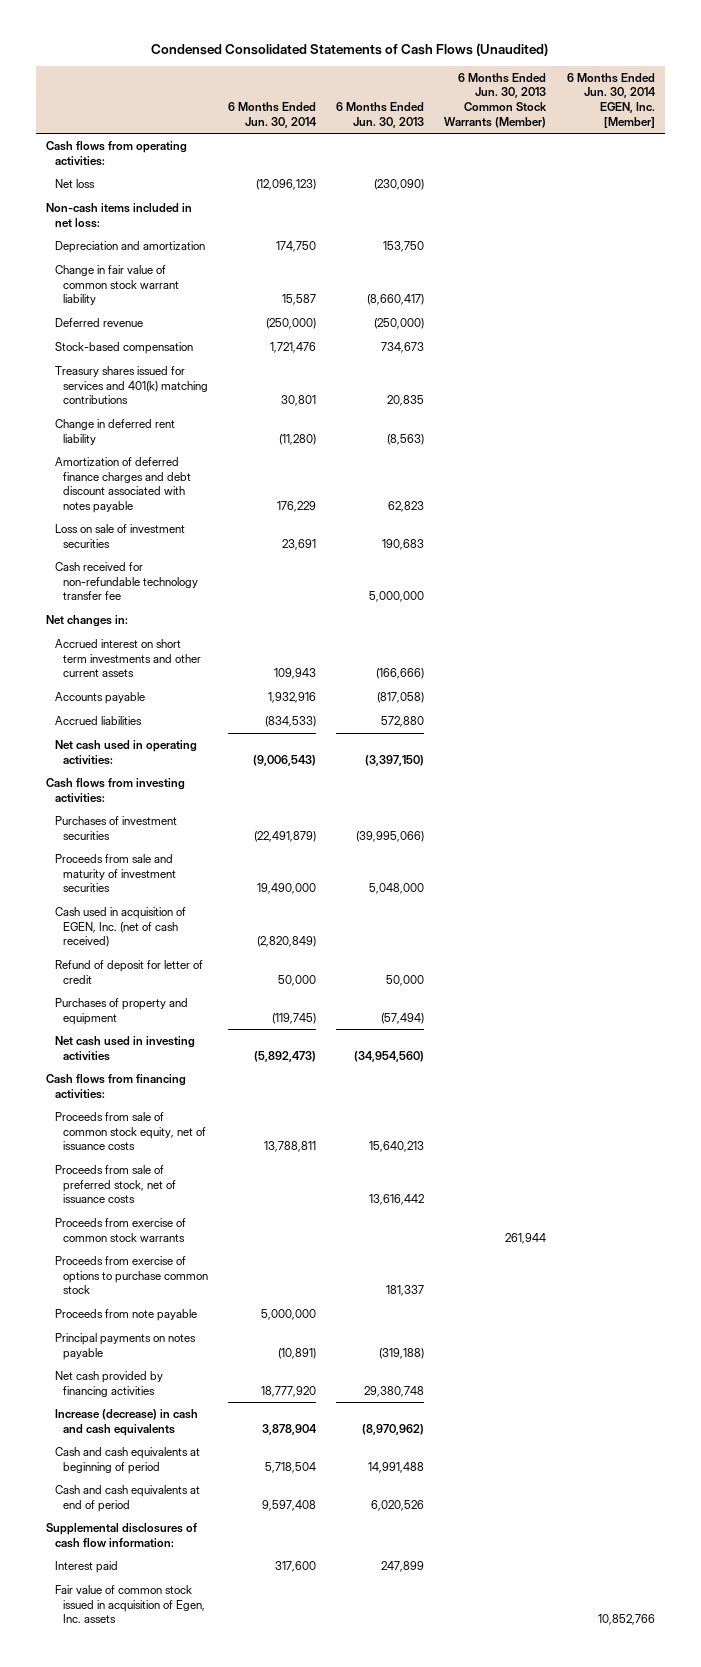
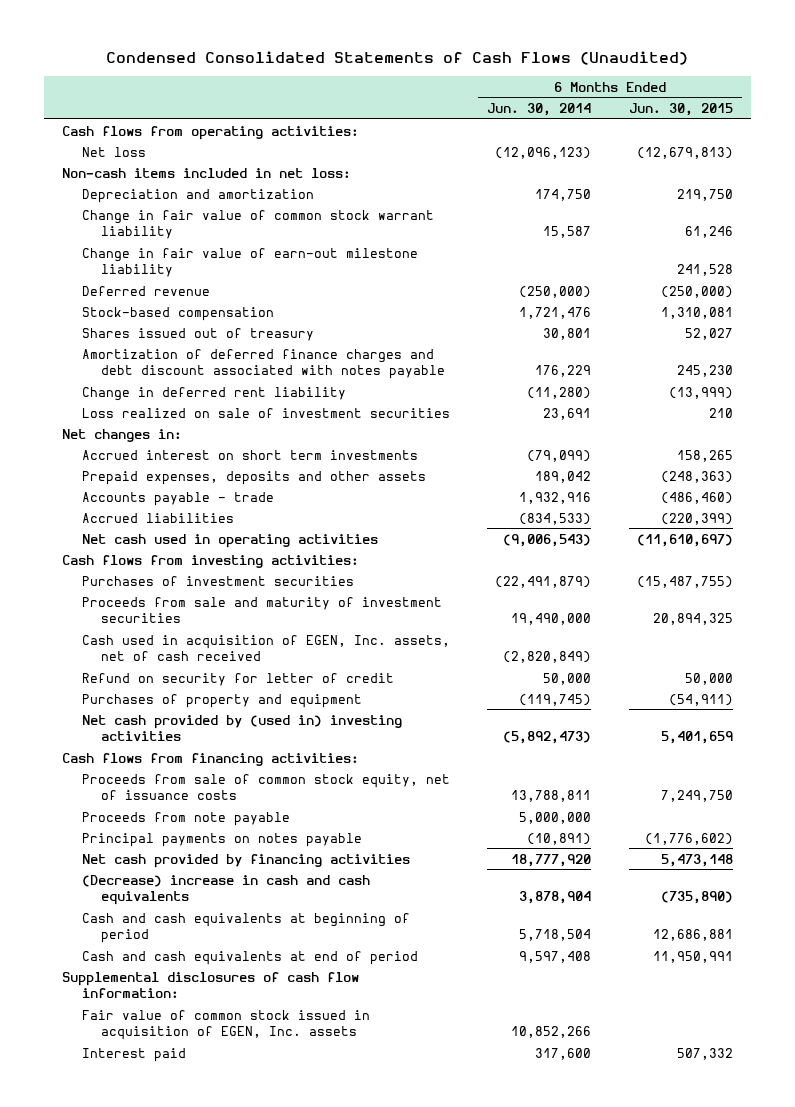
- | 6 Months Ended Jun. 30, 2014 | 6 Months Ended Jun. 30, 2013 | 6 Months Ended Jun. 30, 2013 Common Stock Warrants (Member) | 6 Months Ended Jun. 30, 2014 EGEN, Inc. [Member]
+ | 6 Months Ended Jun. 30, 2014 | 6 Months Ended Jun. 30, 2015
+ Change in fair value of earn-out milestone liability | | 241,528
- Treasury shares issued for services and 401(k) matching contributions | 30,801 | 20,835 | |
+ Shares issued out of treasury | 30,801 | 52,027
- Loss on sale of investment securities | 23,691 | 190,683 | |
- Cash received for non-refundable technology transfer fee | | 5,000,000 | |
moved down: Change in deferred rent liability | (11,280) | (13,999)
+ Loss realized on sale of investment securities | 23,691 | 210
- Accrued interest on short term investments and other current assets | 109,943 | (166,666) | |
- Accounts payable | 1,932,916 | (817,058) | |
+ Accrued interest on short term investments | (79,099) | 158,265
+ Prepaid expenses, deposits and other assets | 189,042 | (248,363)
+ Accounts payable - trade | 1,932,916 | (486,460)
- Net cash used in operating activities: | (9,006,543) | (3,397,150) | |
+ Net cash used in operating activities | (9,006,543) | (11,610,697)
- Cash used in acquisition of EGEN, Inc. (net of cash received) | (2,820,849) | | |
- Refund of deposit for letter of credit | 50,000 | 50,000 | |
+ Cash used in acquisition of EGEN, Inc. assets, net of cash received | (2,820,849) |
+ Refund on security for letter of credit | 50,000 | 50,000
- Net cash used in investing activities | (5,892,473) | (34,954,560) | |
+ Net cash provided by (used in) investing activities | (5,892,473) | 5,401,659
- Proceeds from sale of preferred stock, net of issuance costs | | 13,616,442 | |
- Proceeds from exercise of common stock warrants | | | 261,944 |
- Proceeds from exercise of options to purchase common stock | | 181,337 | |
- Increase (decrease) in cash and cash equivalents | 3,878,904 | (8,970,962) | |
+ (Decrease) increase in cash and cash equivalents | 3,878,904 | (735,890)
+ Fair value of common stock issued in acquisition of EGEN, Inc. assets | 10,852,266 |
- Fair value of common stock issued in acquisition of Egen, Inc. assets | | | | 10,852,766

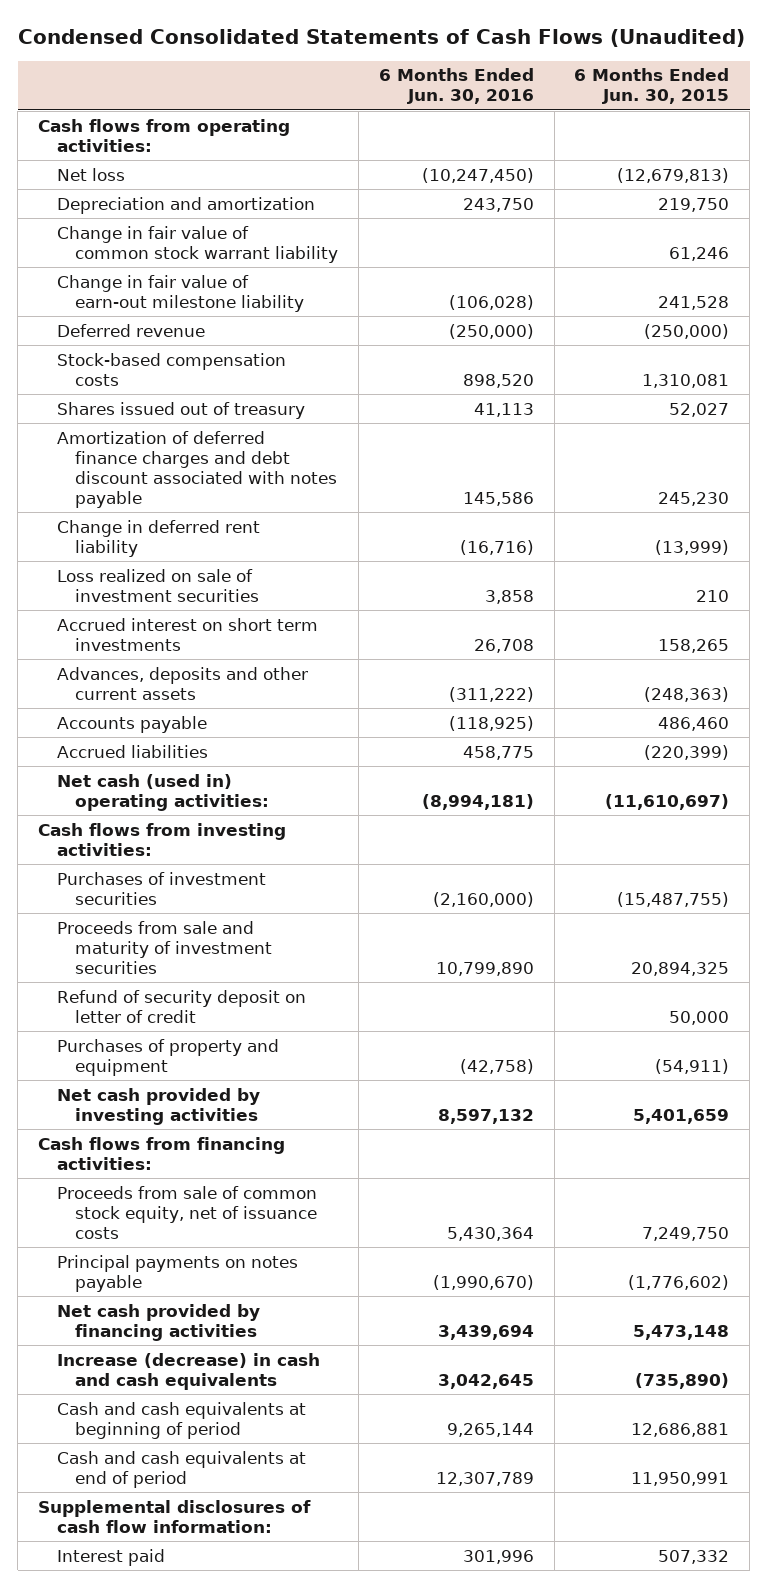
- | 6 Months Ended Jun. 30, 2014 | 6 Months Ended Jun. 30, 2015
+ | 6 Months Ended Jun. 30, 2016 | 6 Months Ended Jun. 30, 2015
- Non-cash items included in net loss:
- Stock-based compensation | 1,721,476 | 1,310,081
+ Stock-based compensation costs | 898,520 | 1,310,081
- Net changes in:
- Prepaid expenses, deposits and other assets | 189,042 | (248,363)
- Accounts payable - trade | 1,932,916 | (486,460)
+ Advances, deposits and other current assets | (311,222) | (248,363)
+ Accounts payable | (118,925) | 486,460
- Net cash used in operating activities | (9,006,543) | (11,610,697)
+ Net cash (used in) operating activities: | (8,994,181) | (11,610,697)
- Cash used in acquisition of EGEN, Inc. assets, net of cash received | (2,820,849) |
- Refund on security for letter of credit | 50,000 | 50,000
+ Refund of security deposit on letter of credit | | 50,000
- Net cash provided by (used in) investing activities | (5,892,473) | 5,401,659
+ Net cash provided by investing activities | 8,597,132 | 5,401,659
- Proceeds from note payable | 5,000,000 |
- (Decrease) increase in cash and cash equivalents | 3,878,904 | (735,890)
+ Increase (decrease) in cash and cash equivalents | 3,042,645 | (735,890)
- Fair value of common stock issued in acquisition of EGEN, Inc. assets | 10,852,266 |

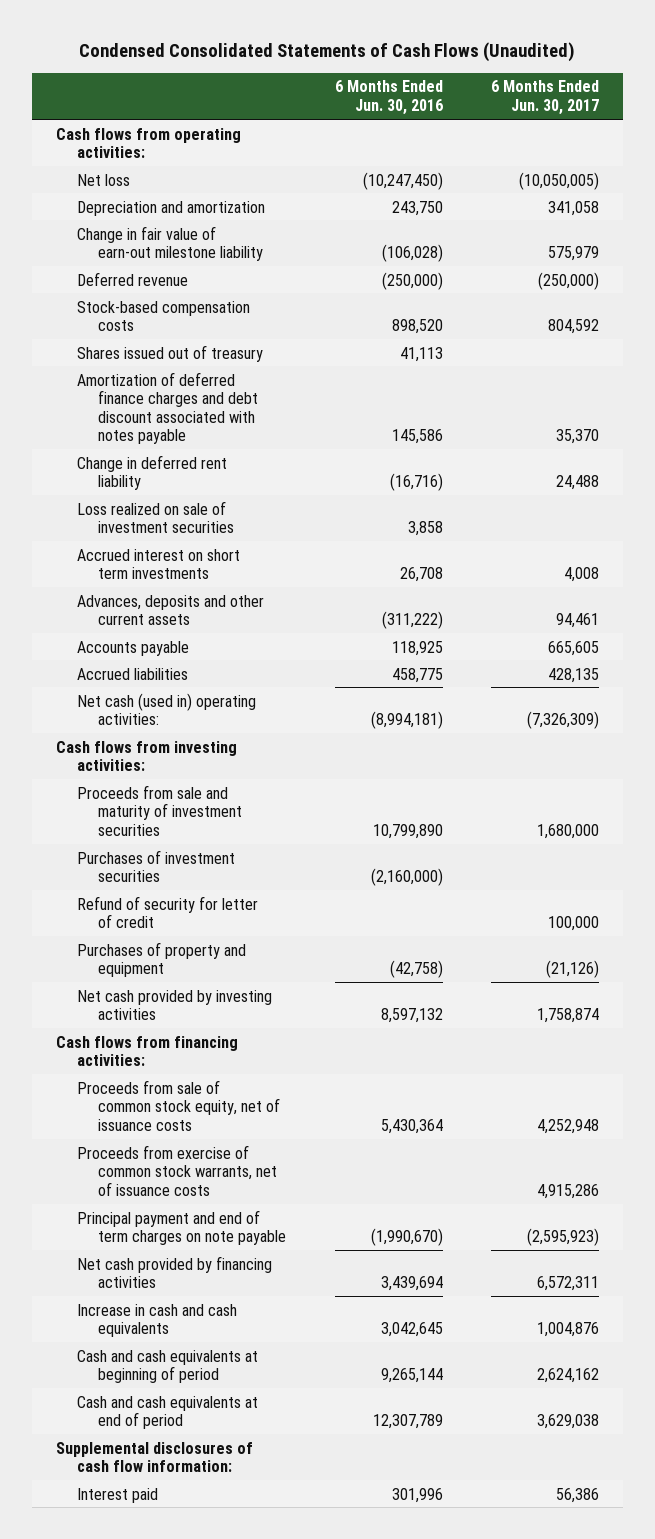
- | 6 Months Ended Jun. 30, 2016 | 6 Months Ended Jun. 30, 2015
+ | 6 Months Ended Jun. 30, 2016 | 6 Months Ended Jun. 30, 2017
- Change in fair value of common stock warrant liability | | 61,246
- Accounts payable | (118,925) | 486,460
+ Accounts payable | 118,925 | 665,605
- Refund of security deposit on letter of credit | | 50,000
moved down: Purchases of investment securities | (2,160,000) |
+ Refund of security for letter of credit | | 100,000
- Principal payments on notes payable | (1,990,670) | (1,776,602)
+ Proceeds from exercise of common stock warrants, net of issuance costs | | 4,915,286
+ Principal payment and end of term charges on note payable | (1,990,670) | (2,595,923)
- Increase (decrease) in cash and cash equivalents | 3,042,645 | (735,890)
+ Increase in cash and cash equivalents | 3,042,645 | 1,004,876

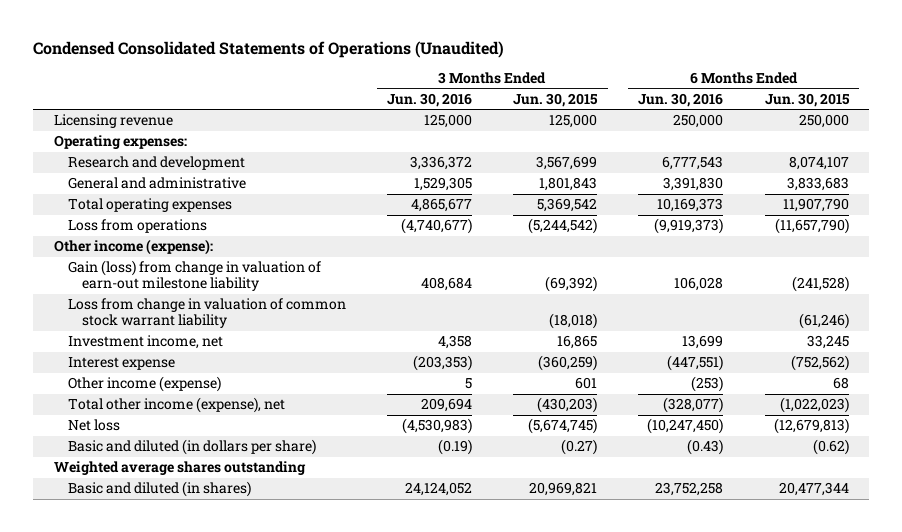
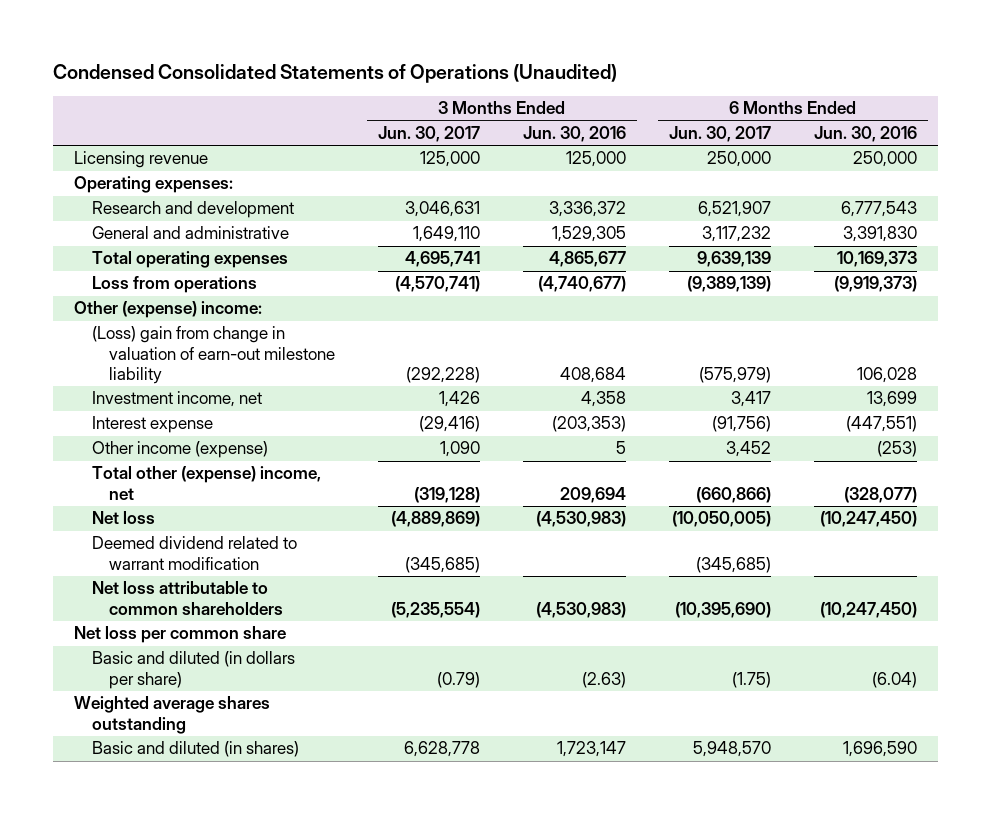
- | 3 Months Ended Jun. 30, 2016 | 3 Months Ended Jun. 30, 2015 | 6 Months Ended Jun. 30, 2016 | 6 Months Ended Jun. 30, 2015
+ | 3 Months Ended Jun. 30, 2017 | 3 Months Ended Jun. 30, 2016 | 6 Months Ended Jun. 30, 2017 | 6 Months Ended Jun. 30, 2016
- Other income (expense):
- Gain (loss) from change in valuation of earn-out milestone liability | 408,684 | (69,392) | 106,028 | (241,528)
- Loss from change in valuation of common stock warrant liability | | (18,018) | | (61,246)
+ Other (expense) income:
+ (Loss) gain from change in valuation of earn-out milestone liability | (292,228) | 408,684 | (575,979) | 106,028
- Total other income (expense), net | 209,694 | (430,203) | (328,077) | (1,022,023)
+ Total other (expense) income, net | (319,128) | 209,694 | (660,866) | (328,077)
- Basic and diluted (in dollars per share) | (0.19) | (0.27) | (0.43) | (0.62)
+ Deemed dividend related to warrant modification | (345,685) | | (345,685) |
+ Net loss attributable to common shareholders | (5,235,554) | (4,530,983) | (10,395,690) | (10,247,450)
+ Net loss per common share
+ Basic and diluted (in dollars per share) | (0.79) | (2.63) | (1.75) | (6.04)
- Basic and diluted (in shares) | 24,124,052 | 20,969,821 | 23,752,258 | 20,477,344
+ Basic and diluted (in shares) | 6,628,778 | 1,723,147 | 5,948,570 | 1,696,590

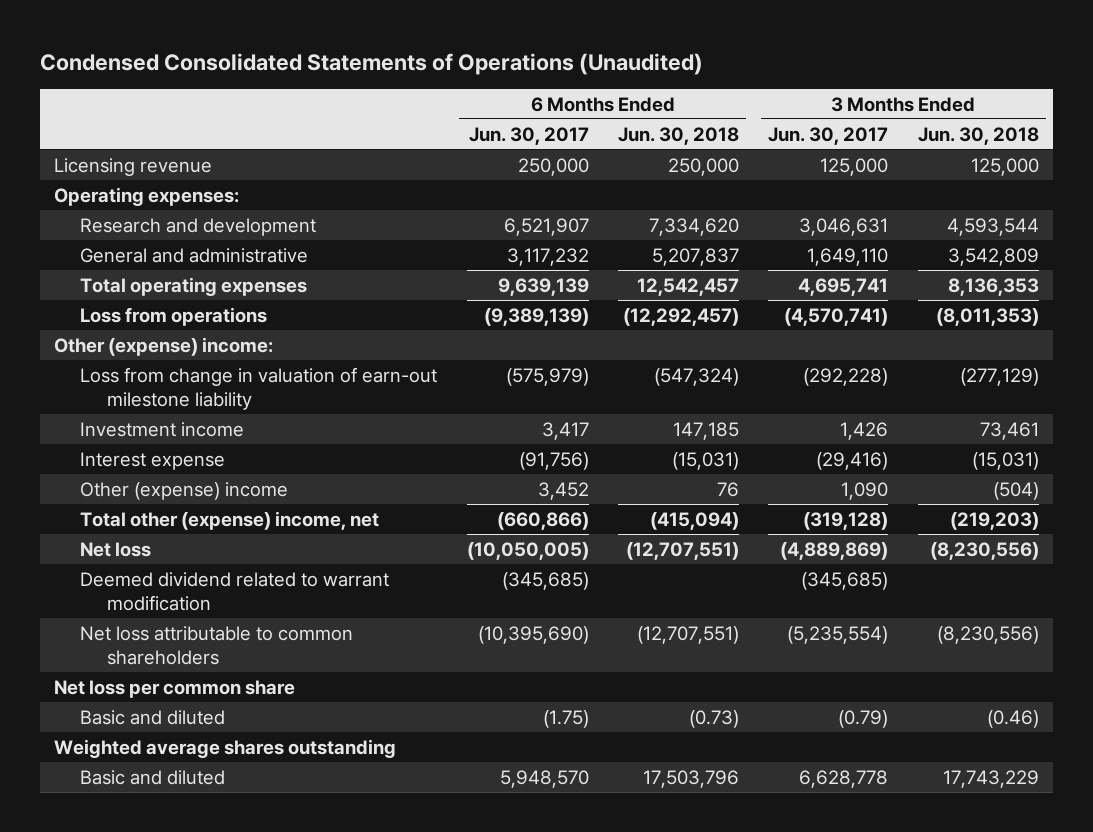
- | 3 Months Ended Jun. 30, 2017 | 3 Months Ended Jun. 30, 2016 | 6 Months Ended Jun. 30, 2017 | 6 Months Ended Jun. 30, 2016
+ | 6 Months Ended Jun. 30, 2017 | 6 Months Ended Jun. 30, 2018 | 3 Months Ended Jun. 30, 2017 | 3 Months Ended Jun. 30, 2018
- (Loss) gain from change in valuation of earn-out milestone liability | (292,228) | 408,684 | (575,979) | 106,028
- Investment income, net | 1,426 | 4,358 | 3,417 | 13,699
+ Loss from change in valuation of earn-out milestone liability | (575,979) | (547,324) | (292,228) | (277,129)
+ Investment income | 3,417 | 147,185 | 1,426 | 73,461
- Other income (expense) | 1,090 | 5 | 3,452 | (253)
+ Other (expense) income | 3,452 | 76 | 1,090 | (504)
- Basic and diluted (in dollars per share) | (0.79) | (2.63) | (1.75) | (6.04)
+ Basic and diluted | (1.75) | (0.73) | (0.79) | (0.46)
- Basic and diluted (in shares) | 6,628,778 | 1,723,147 | 5,948,570 | 1,696,590
+ Basic and diluted | 5,948,570 | 17,503,796 | 6,628,778 | 17,743,229

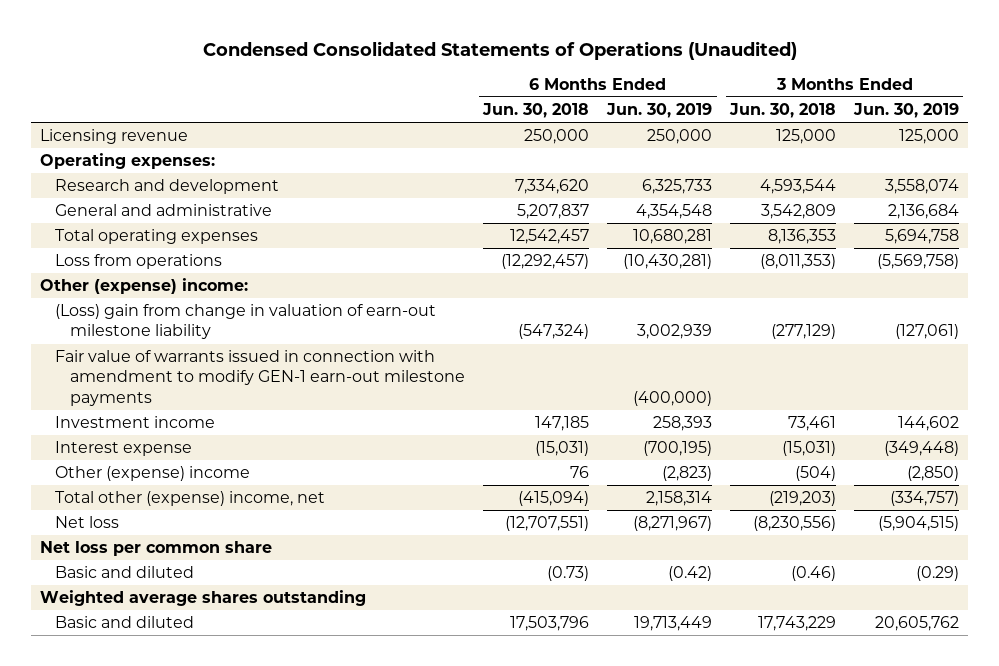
- | 6 Months Ended Jun. 30, 2017 | 6 Months Ended Jun. 30, 2018 | 3 Months Ended Jun. 30, 2017 | 3 Months Ended Jun. 30, 2018
+ | 6 Months Ended Jun. 30, 2018 | 6 Months Ended Jun. 30, 2019 | 3 Months Ended Jun. 30, 2018 | 3 Months Ended Jun. 30, 2019
- Loss from change in valuation of earn-out milestone liability | (575,979) | (547,324) | (292,228) | (277,129)
+ (Loss) gain from change in valuation of earn-out milestone liability | (547,324) | 3,002,939 | (277,129) | (127,061)
+ Fair value of warrants issued in connection with amendment to modify GEN-1 earn-out milestone payments | | (400,000) | |
- Deemed dividend related to warrant modification | (345,685) | | (345,685) |
- Net loss attributable to common shareholders | (10,395,690) | (12,707,551) | (5,235,554) | (8,230,556)

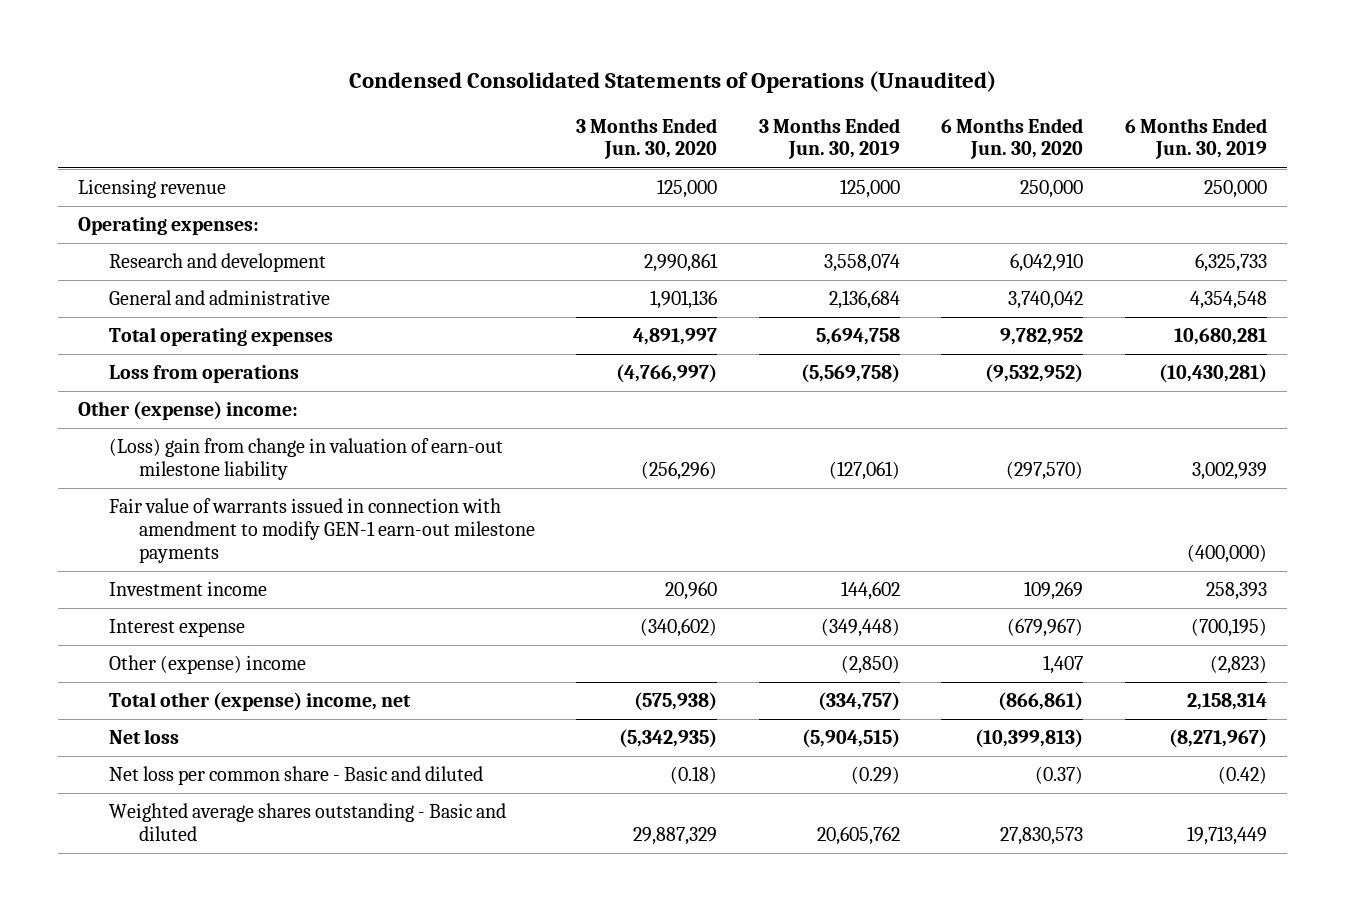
- | 6 Months Ended Jun. 30, 2018 | 6 Months Ended Jun. 30, 2019 | 3 Months Ended Jun. 30, 2018 | 3 Months Ended Jun. 30, 2019
+ | 3 Months Ended Jun. 30, 2020 | 3 Months Ended Jun. 30, 2019 | 6 Months Ended Jun. 30, 2020 | 6 Months Ended Jun. 30, 2019
- Net loss per common share
- Basic and diluted | (0.73) | (0.42) | (0.46) | (0.29)
- Weighted average shares outstanding
- Basic and diluted | 17,503,796 | 19,713,449 | 17,743,229 | 20,605,762
+ Net loss per common share - Basic and diluted | (0.18) | (0.29) | (0.37) | (0.42)
+ Weighted average shares outstanding - Basic and diluted | 29,887,329 | 20,605,762 | 27,830,573 | 19,713,449

